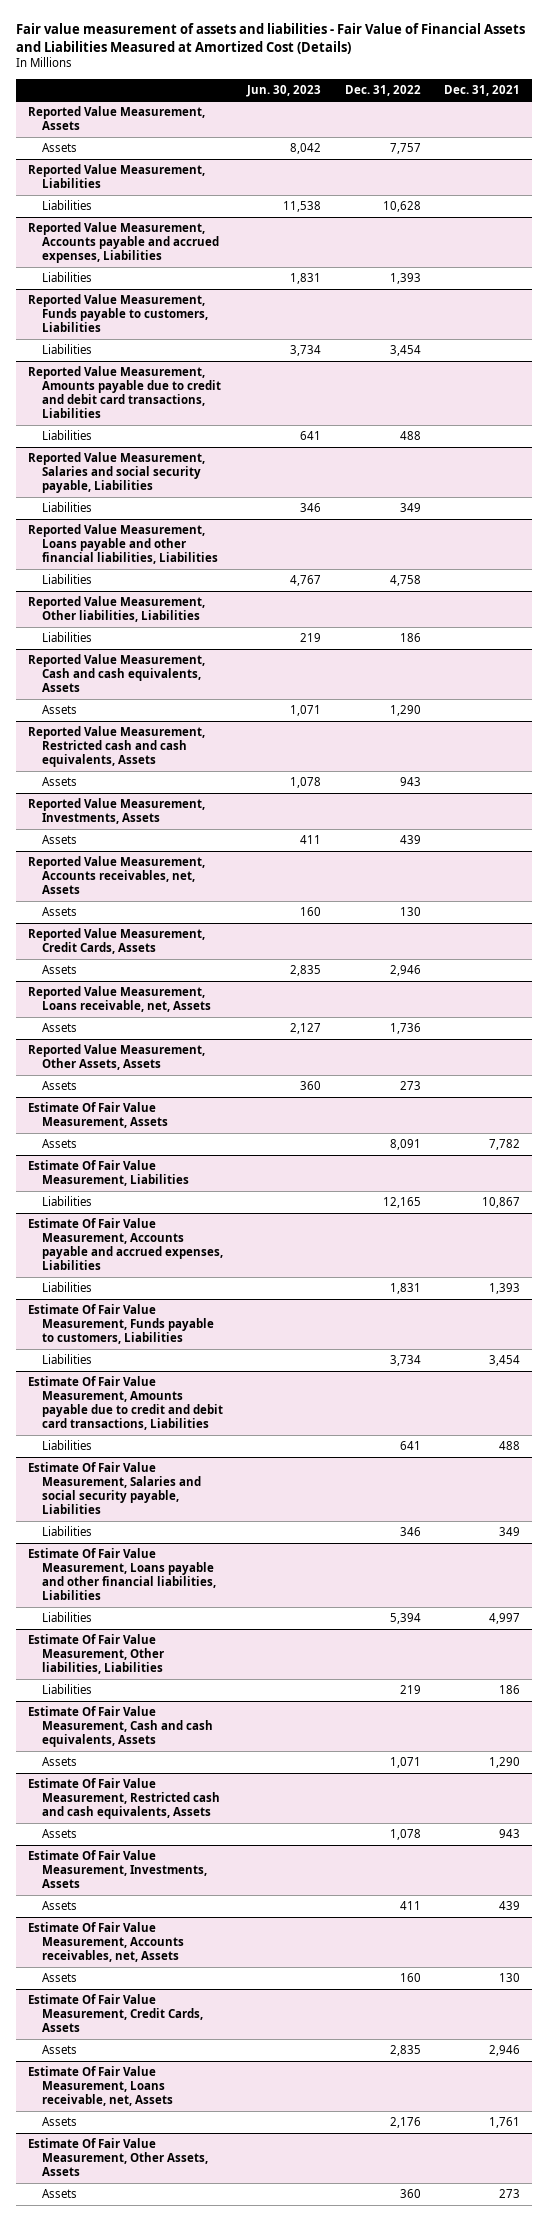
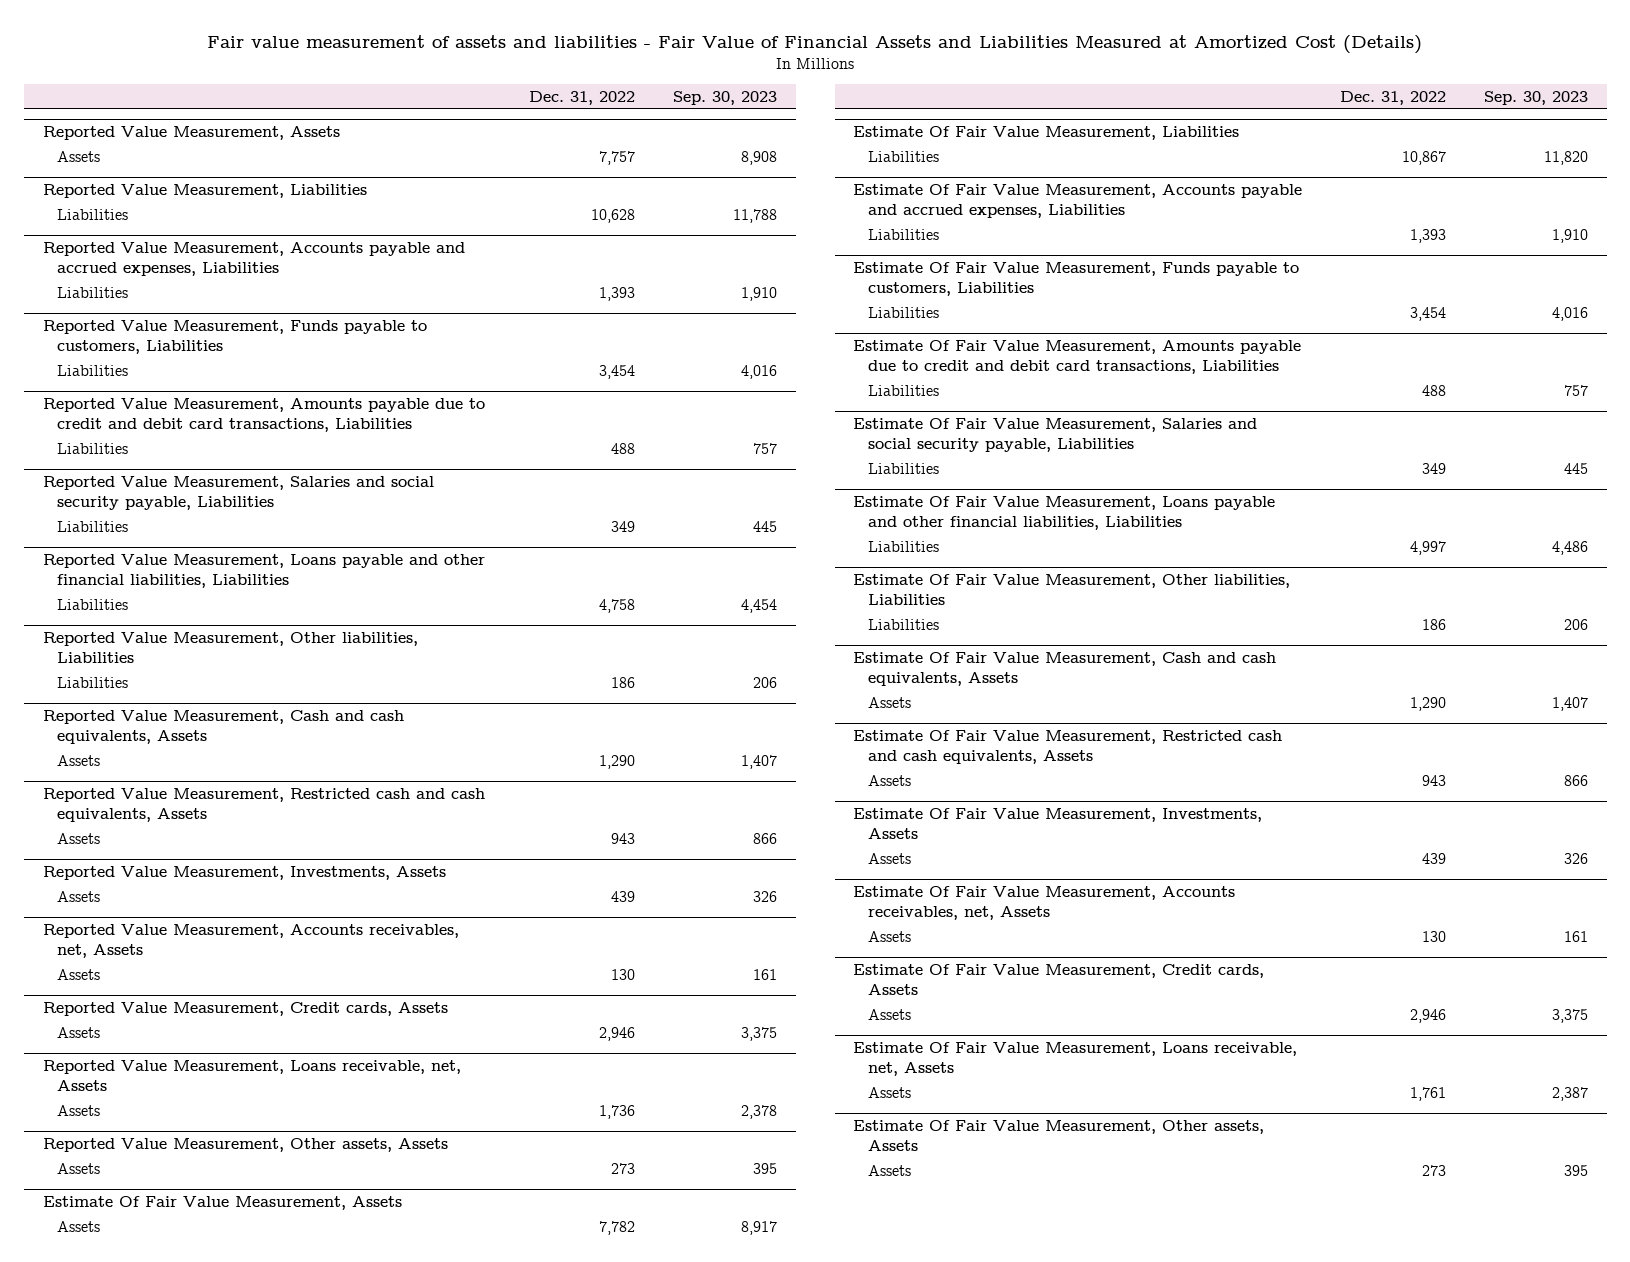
- | Jun. 30, 2023 | Dec. 31, 2022 | Dec. 31, 2021
+ | Dec. 31, 2022 | Sep. 30, 2023
- Reported Value Measurement, Credit Cards, Assets
+ Reported Value Measurement, Credit cards, Assets
- Reported Value Measurement, Other Assets, Assets
+ Reported Value Measurement, Other assets, Assets
@ Estimate Of Fair Value Measurement, Assets
- Assets | | 8,091 | 7,782
+ Assets | 7,782 | 8,917
@ Estimate Of Fair Value Measurement, Liabilities
- Liabilities | | 12,165 | 10,867
+ Liabilities | 10,867 | 11,820
@ Estimate Of Fair Value Measurement, Accounts payable and accrued expenses, Liabilities
- Liabilities | | 1,831 | 1,393
+ Liabilities | 1,393 | 1,910
@ Estimate Of Fair Value Measurement, Funds payable to customers, Liabilities
- Liabilities | | 3,734 | 3,454
+ Liabilities | 3,454 | 4,016
@ Estimate Of Fair Value Measurement, Amounts payable due to credit and debit card transactions, Liabilities
- Liabilities | | 641 | 488
+ Liabilities | 488 | 757
@ Estimate Of Fair Value Measurement, Salaries and social security payable, Liabilities
- Liabilities | | 346 | 349
+ Liabilities | 349 | 445
@ Estimate Of Fair Value Measurement, Loans payable and other financial liabilities, Liabilities
- Liabilities | | 5,394 | 4,997
+ Liabilities | 4,997 | 4,486
@ Estimate Of Fair Value Measurement, Other liabilities, Liabilities
- Liabilities | | 219 | 186
+ Liabilities | 186 | 206
@ Estimate Of Fair Value Measurement, Cash and cash equivalents, Assets
- Assets | | 1,071 | 1,290
+ Assets | 1,290 | 1,407
@ Estimate Of Fair Value Measurement, Restricted cash and cash equivalents, Assets
- Assets | | 1,078 | 943
+ Assets | 943 | 866
@ Estimate Of Fair Value Measurement, Investments, Assets
- Assets | | 411 | 439
+ Assets | 439 | 326
@ Estimate Of Fair Value Measurement, Accounts receivables, net, Assets
- Assets | | 160 | 130
- Estimate Of Fair Value Measurement, Credit Cards, Assets
- Assets | | 2,835 | 2,946
@ Estimate Of Fair Value Measurement, Accounts receivables, net, Assets
+ Assets | 130 | 161
+ Estimate Of Fair Value Measurement, Credit cards, Assets
+ Assets | 2,946 | 3,375
@ Estimate Of Fair Value Measurement, Loans receivable, net, Assets
- Assets | | 2,176 | 1,761
- Estimate Of Fair Value Measurement, Other Assets, Assets
- Assets | | 360 | 273
@ Estimate Of Fair Value Measurement, Loans receivable, net, Assets
+ Assets | 1,761 | 2,387
+ Estimate Of Fair Value Measurement, Other assets, Assets
+ Assets | 273 | 395

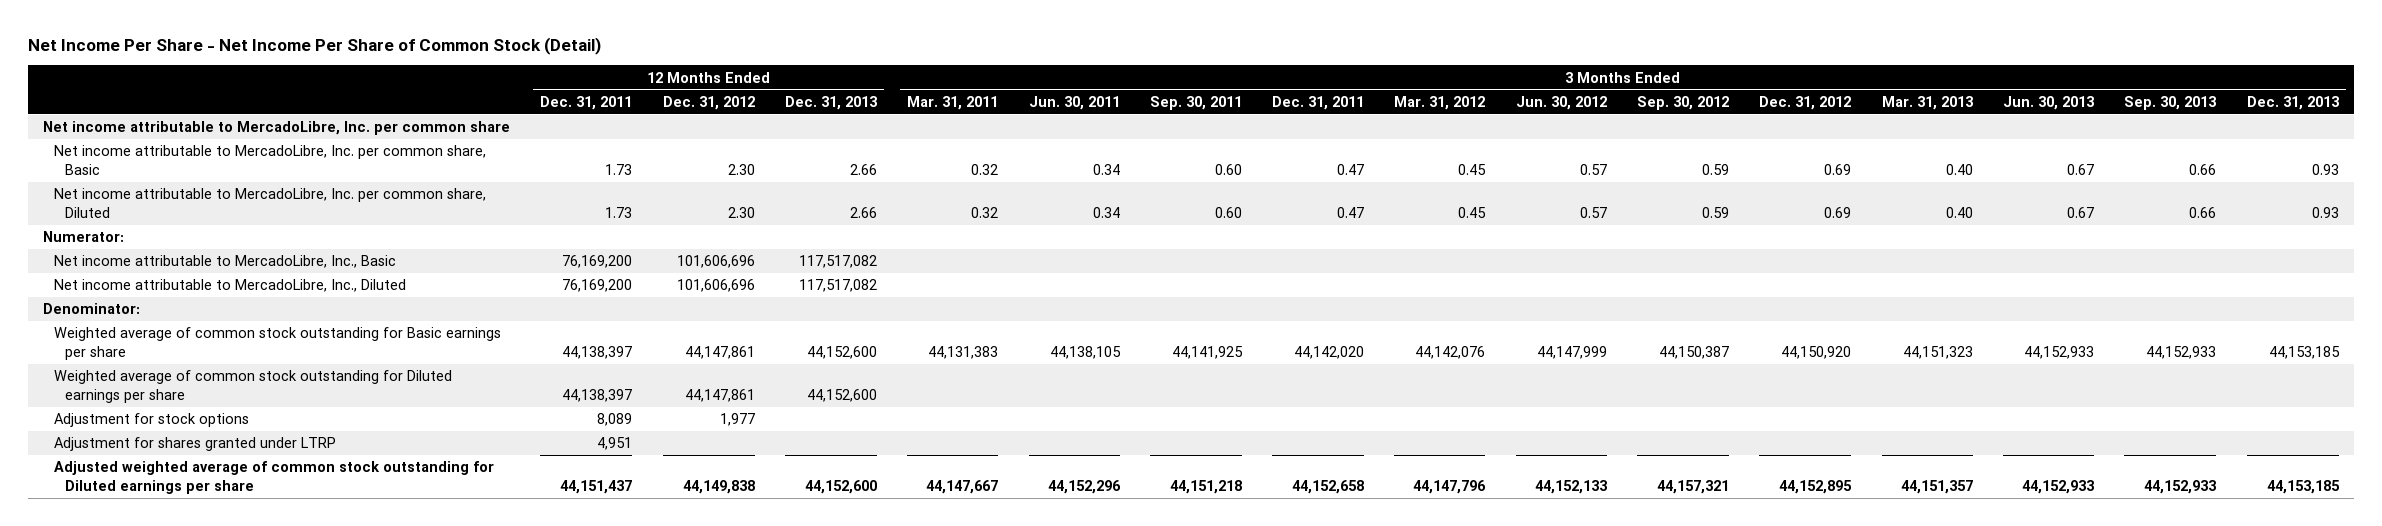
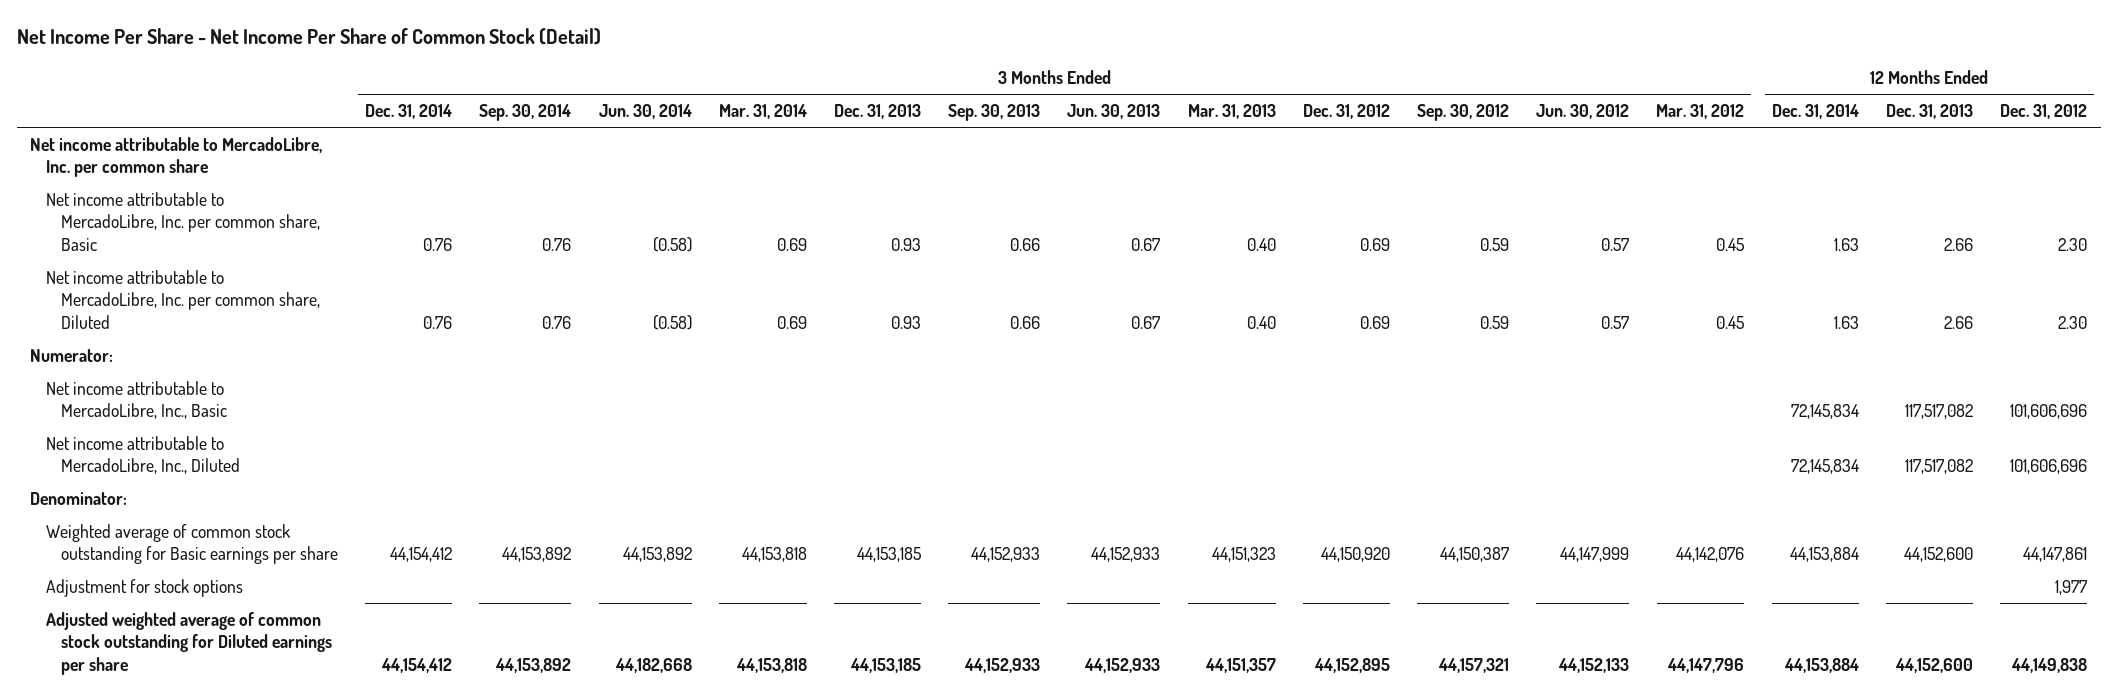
- | 12 Months Ended Dec. 31, 2011 | 12 Months Ended Dec. 31, 2012 | 12 Months Ended Dec. 31, 2013 | 3 Months Ended Mar. 31, 2011 | 3 Months Ended Jun. 30, 2011 | 3 Months Ended Sep. 30, 2011 | 3 Months Ended Dec. 31, 2011 | 3 Months Ended Mar. 31, 2012 | 3 Months Ended Jun. 30, 2012 | 3 Months Ended Sep. 30, 2012 | 3 Months Ended Dec. 31, 2012 | 3 Months Ended Mar. 31, 2013 | 3 Months Ended Jun. 30, 2013 | 3 Months Ended Sep. 30, 2013 | 3 Months Ended Dec. 31, 2013
+ | 3 Months Ended Dec. 31, 2014 | 3 Months Ended Sep. 30, 2014 | 3 Months Ended Jun. 30, 2014 | 3 Months Ended Mar. 31, 2014 | 3 Months Ended Dec. 31, 2013 | 3 Months Ended Sep. 30, 2013 | 3 Months Ended Jun. 30, 2013 | 3 Months Ended Mar. 31, 2013 | 3 Months Ended Dec. 31, 2012 | 3 Months Ended Sep. 30, 2012 | 3 Months Ended Jun. 30, 2012 | 3 Months Ended Mar. 31, 2012 | 12 Months Ended Dec. 31, 2014 | 12 Months Ended Dec. 31, 2013 | 12 Months Ended Dec. 31, 2012
- Weighted average of common stock outstanding for Diluted earnings per share | 44,138,397 | 44,147,861 | 44,152,600 | | | | | | | | | | | |
- Adjustment for shares granted under LTRP | 4,951 | | | | | | | | | | | | | |

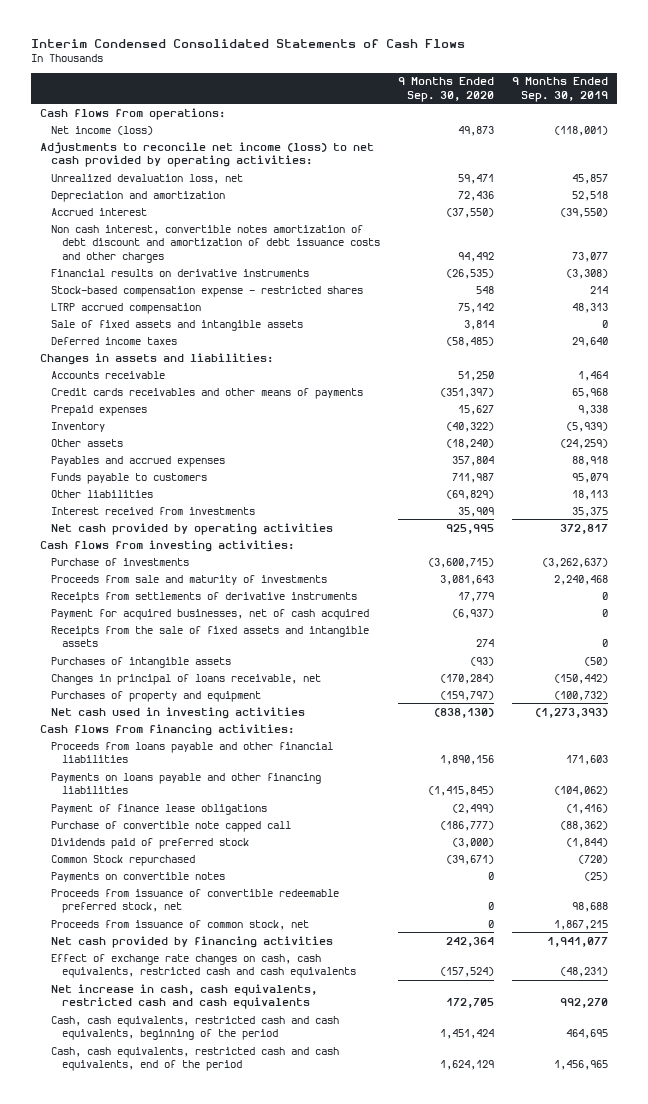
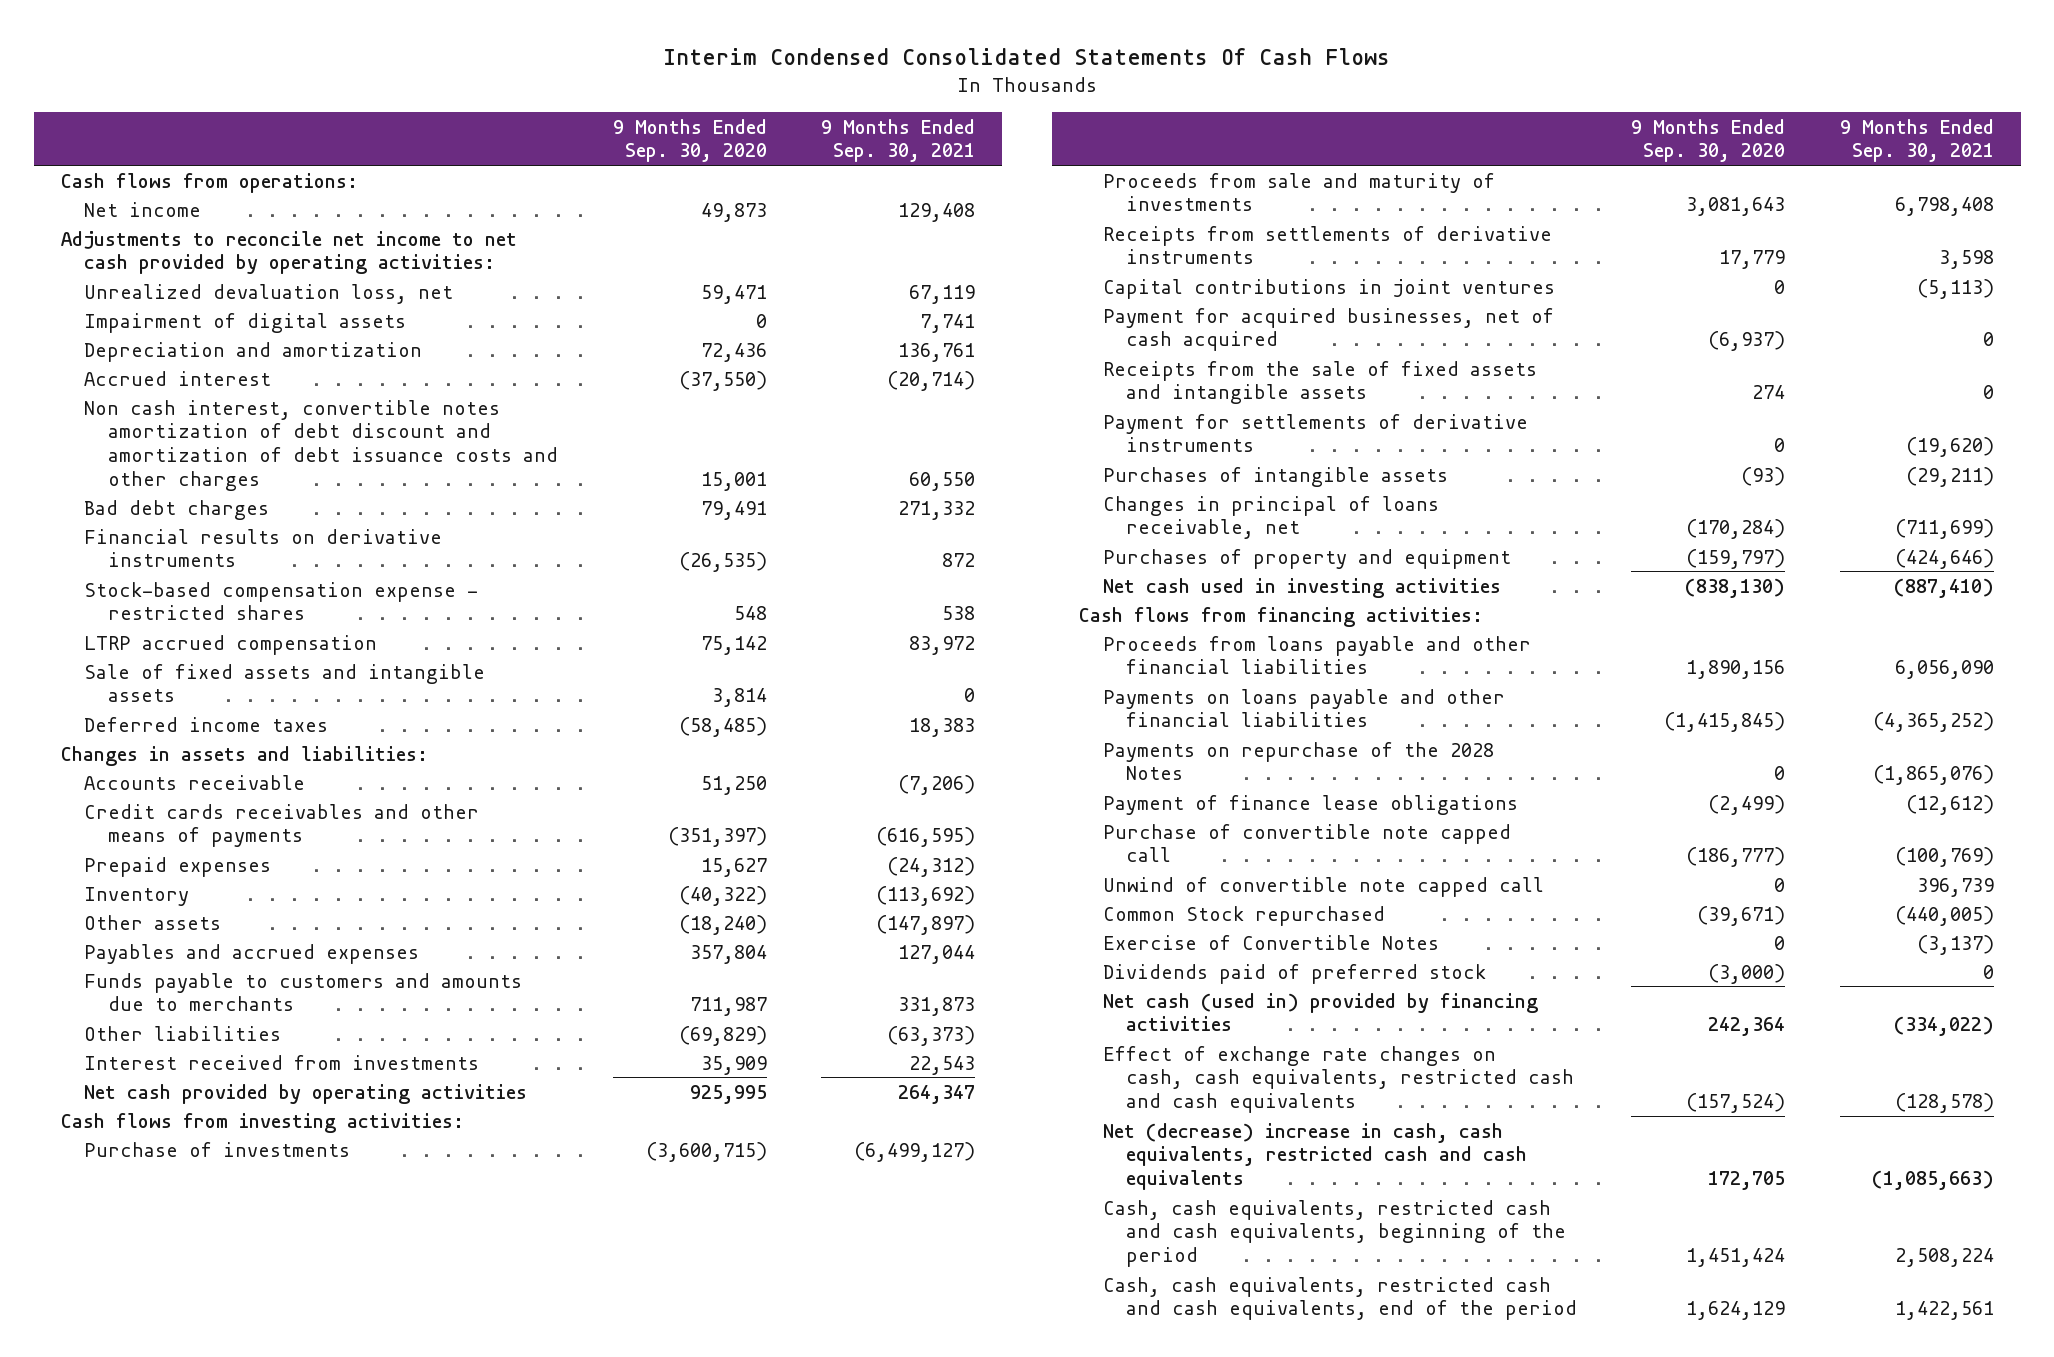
- Interim Condensed Consolidated Statements of Cash Flows
+ Interim Condensed Consolidated Statements Of Cash Flows
- | 9 Months Ended Sep. 30, 2020 | 9 Months Ended Sep. 30, 2019
+ | 9 Months Ended Sep. 30, 2020 | 9 Months Ended Sep. 30, 2021
- Net income (loss) | 49,873 | (118,001)
- Adjustments to reconcile net income (loss) to net cash provided by operating activities:
+ Net income | 49,873 | 129,408
+ Adjustments to reconcile net income to net cash provided by operating activities:
+ Impairment of digital assets | 0 | 7,741
- Non cash interest, convertible notes amortization of debt discount and amortization of debt issuance costs and other charges | 94,492 | 73,077
+ Non cash interest, convertible notes amortization of debt discount and amortization of debt issuance costs and other charges | 15,001 | 60,550
+ Bad debt charges | 79,491 | 271,332
- Funds payable to customers | 711,987 | 95,079
+ Funds payable to customers and amounts due to merchants | 711,987 | 331,873
+ Capital contributions in joint ventures | 0 | (5,113)
+ Payment for settlements of derivative instruments | 0 | (19,620)
- Payments on loans payable and other financing liabilities | (1,415,845) | (104,062)
+ Payments on loans payable and other financial liabilities | (1,415,845) | (4,365,252)
+ Payments on repurchase of the 2028 Notes | 0 | (1,865,076)
+ Unwind of convertible note capped call | 0 | 396,739
- Payments on convertible notes | 0 | (25)
- Proceeds from issuance of convertible redeemable preferred stock, net | 0 | 98,688
- Proceeds from issuance of common stock, net | 0 | 1,867,215
- Net cash provided by financing activities | 242,364 | 1,941,077
+ Exercise of Convertible Notes | 0 | (3,137)
moved down: Dividends paid of preferred stock | (3,000) | 0
+ Net cash (used in) provided by financing activities | 242,364 | (334,022)
- Net increase in cash, cash equivalents, restricted cash and cash equivalents | 172,705 | 992,270
+ Net (decrease) increase in cash, cash equivalents, restricted cash and cash equivalents | 172,705 | (1,085,663)

